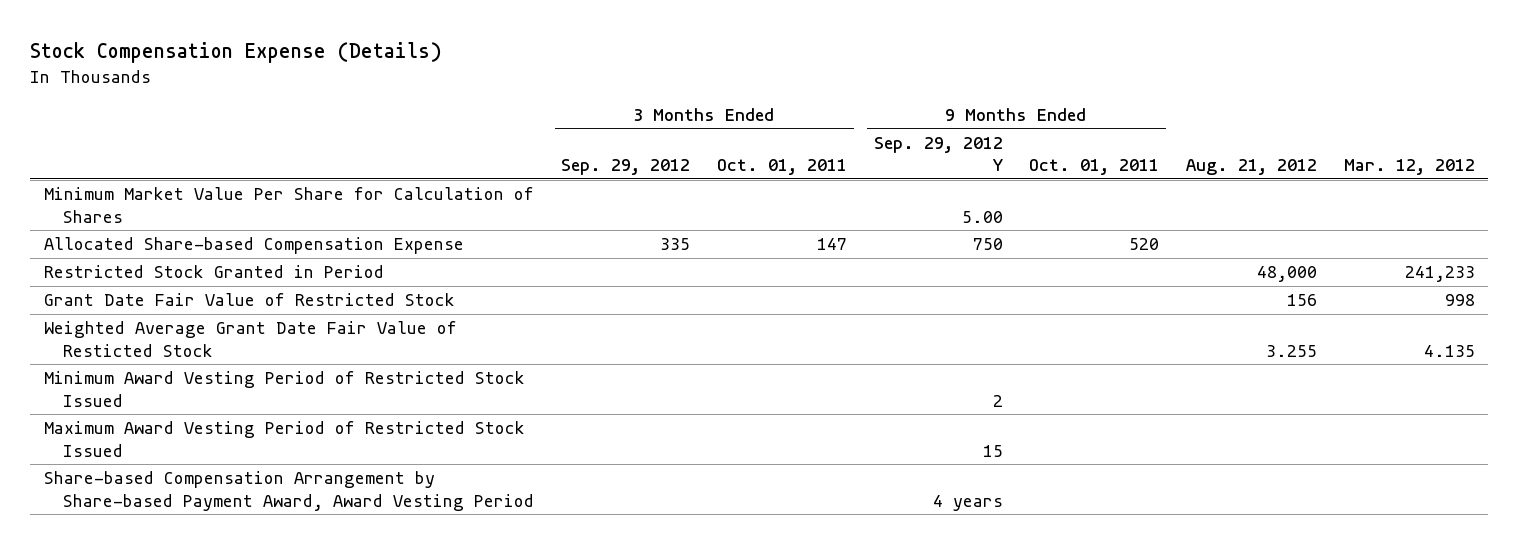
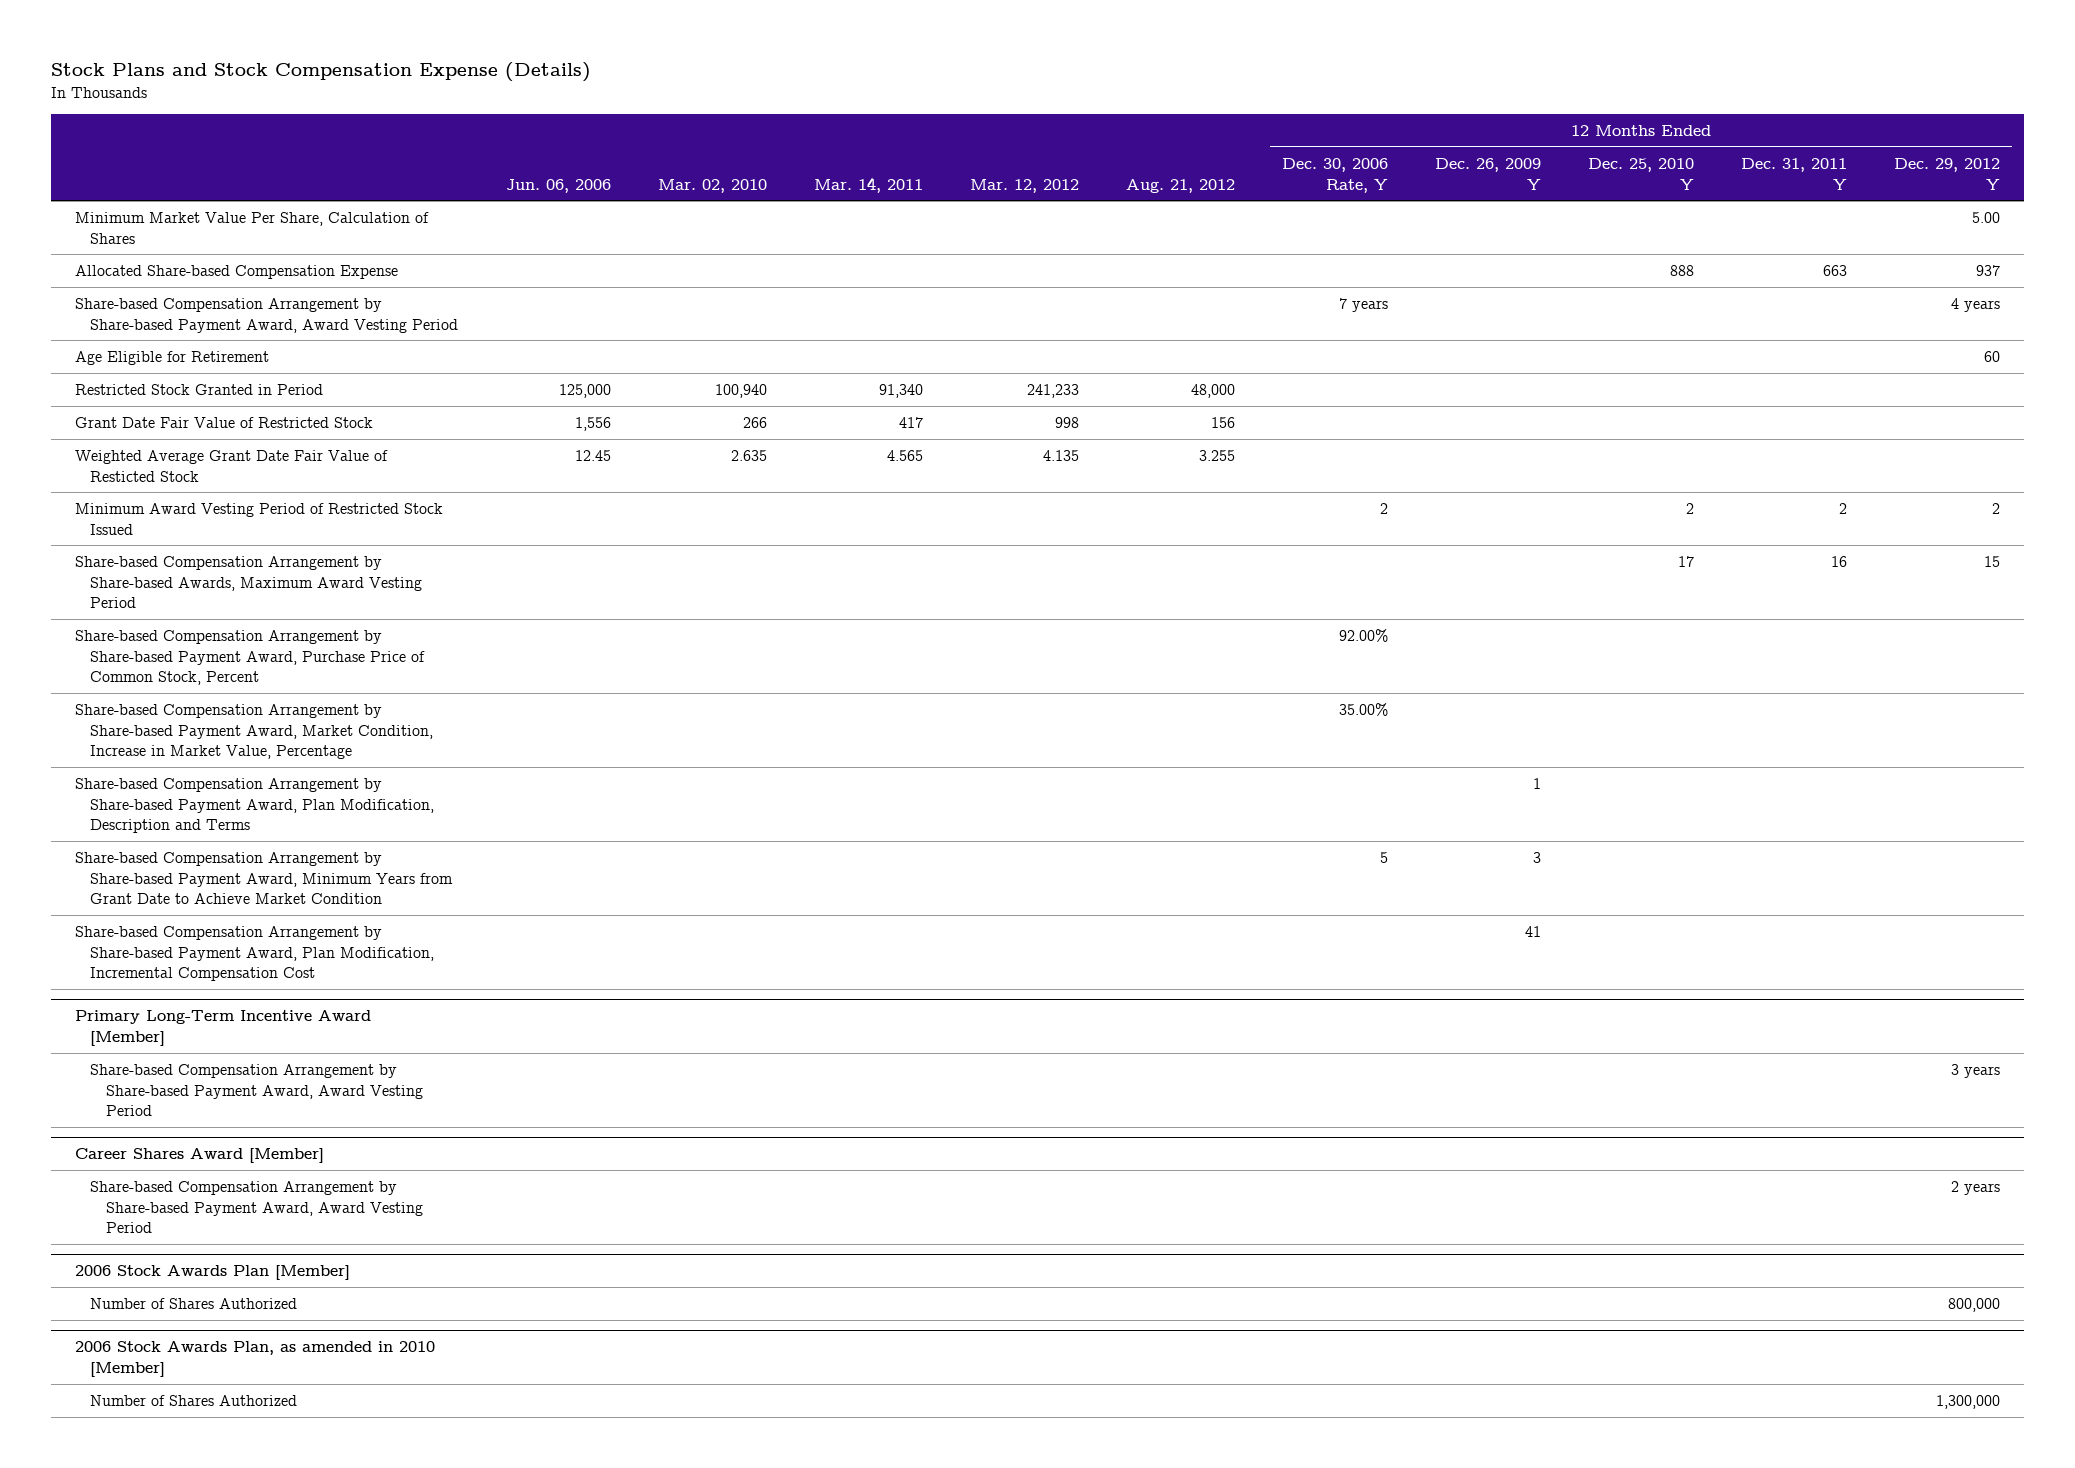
- Stock Compensation Expense (Details)
+ Stock Plans and Stock Compensation Expense (Details)
- | 3 Months Ended Sep. 29, 2012 | 3 Months Ended Oct. 01, 2011 | 9 Months Ended Sep. 29, 2012 Y | 9 Months Ended Oct. 01, 2011 | Aug. 21, 2012 | Mar. 12, 2012
+ | Jun. 06, 2006 | Mar. 02, 2010 | Mar. 14, 2011 | Mar. 12, 2012 | Aug. 21, 2012 | 12 Months Ended Dec. 30, 2006 Rate, Y | 12 Months Ended Dec. 26, 2009 Y | 12 Months Ended Dec. 25, 2010 Y | 12 Months Ended Dec. 31, 2011 Y | 12 Months Ended Dec. 29, 2012 Y
- Minimum Market Value Per Share for Calculation of Shares | | | 5.00 | | |
+ Minimum Market Value Per Share, Calculation of Shares | | | | | | | | | | 5.00
moved up: Share-based Compensation Arrangement by Share-based Payment Award, Award Vesting Period | | | | | | 7 years | | | | 4 years
+ Age Eligible for Retirement | | | | | | | | | | 60
- Maximum Award Vesting Period of Restricted Stock Issued | | | 15 | | |
+ Share-based Compensation Arrangement by Share-based Awards, Maximum Award Vesting Period | | | | | | | | 17 | 16 | 15
+ Share-based Compensation Arrangement by Share-based Payment Award, Purchase Price of Common Stock, Percent | | | | | | 92.00% | | | |
+ Share-based Compensation Arrangement by Share-based Payment Award, Market Condition, Increase in Market Value, Percentage | | | | | | 35.00% | | | |
+ Share-based Compensation Arrangement by Share-based Payment Award, Plan Modification, Description and Terms | | | | | | | 1 | | |
+ Share-based Compensation Arrangement by Share-based Payment Award, Minimum Years from Grant Date to Achieve Market Condition | | | | | | 5 | 3 | | |
+ Share-based Compensation Arrangement by Share-based Payment Award, Plan Modification, Incremental Compensation Cost | | | | | | | 41 | | |
+ Primary Long-Term Incentive Award [Member]
+ Share-based Compensation Arrangement by Share-based Payment Award, Award Vesting Period | | | | | | | | | | 3 years
+ Career Shares Award [Member]
+ Share-based Compensation Arrangement by Share-based Payment Award, Award Vesting Period | | | | | | | | | | 2 years
+ 2006 Stock Awards Plan [Member]
+ Number of Shares Authorized | | | | | | | | | | 800,000
+ 2006 Stock Awards Plan, as amended in 2010 [Member]
+ Number of Shares Authorized | | | | | | | | | | 1,300,000

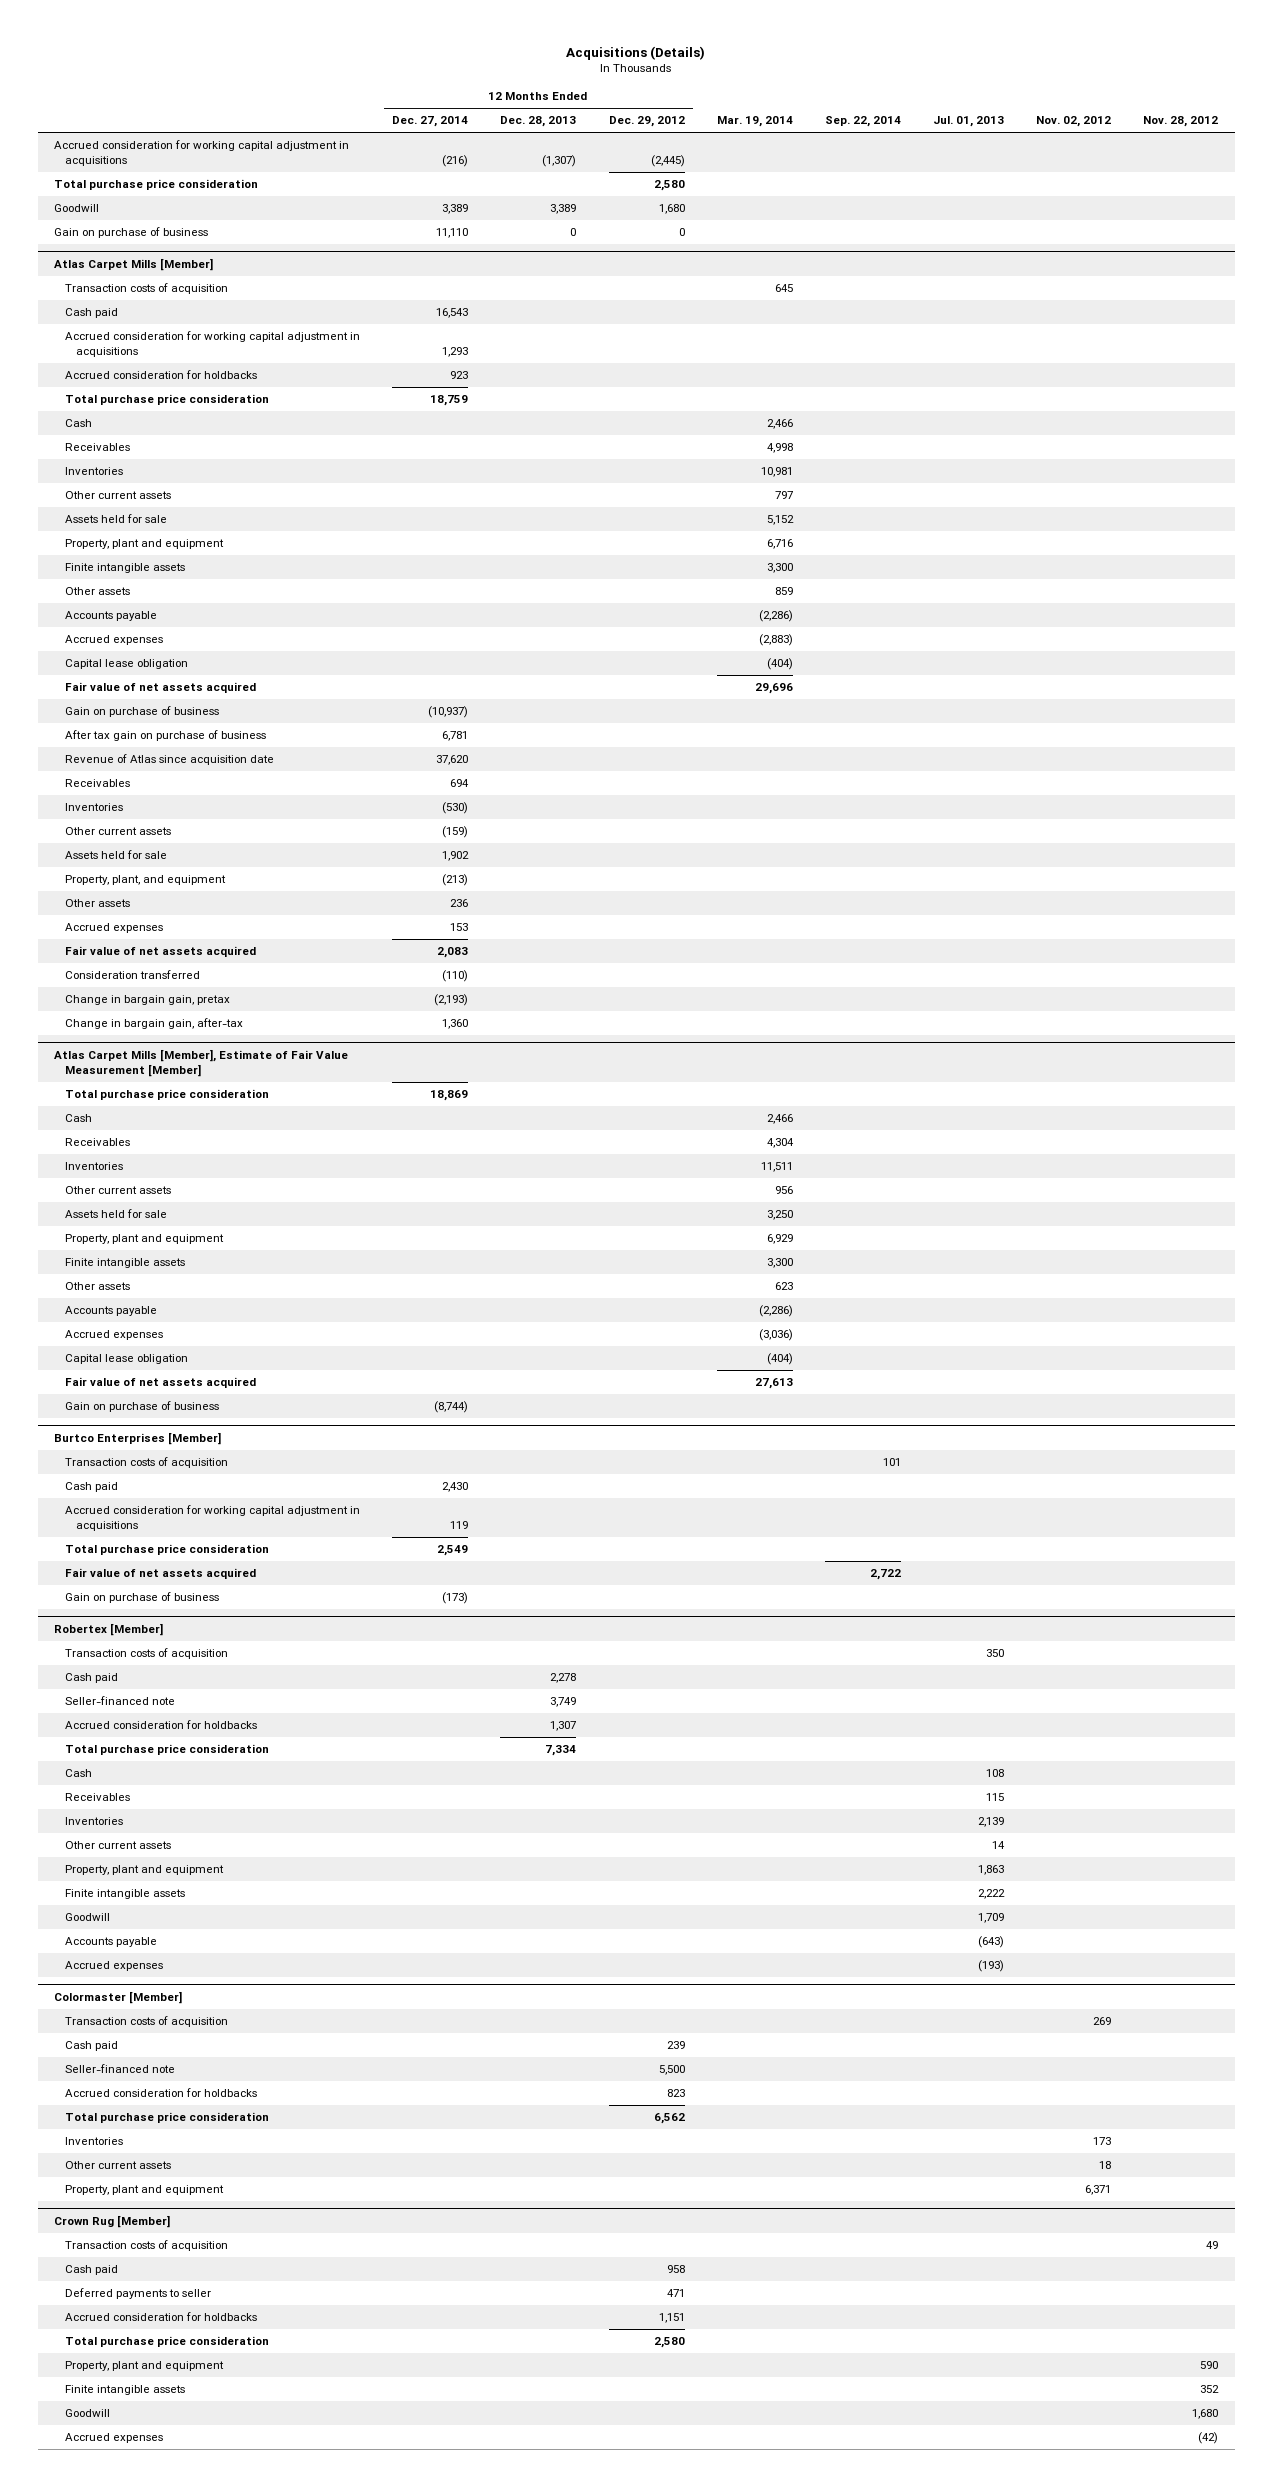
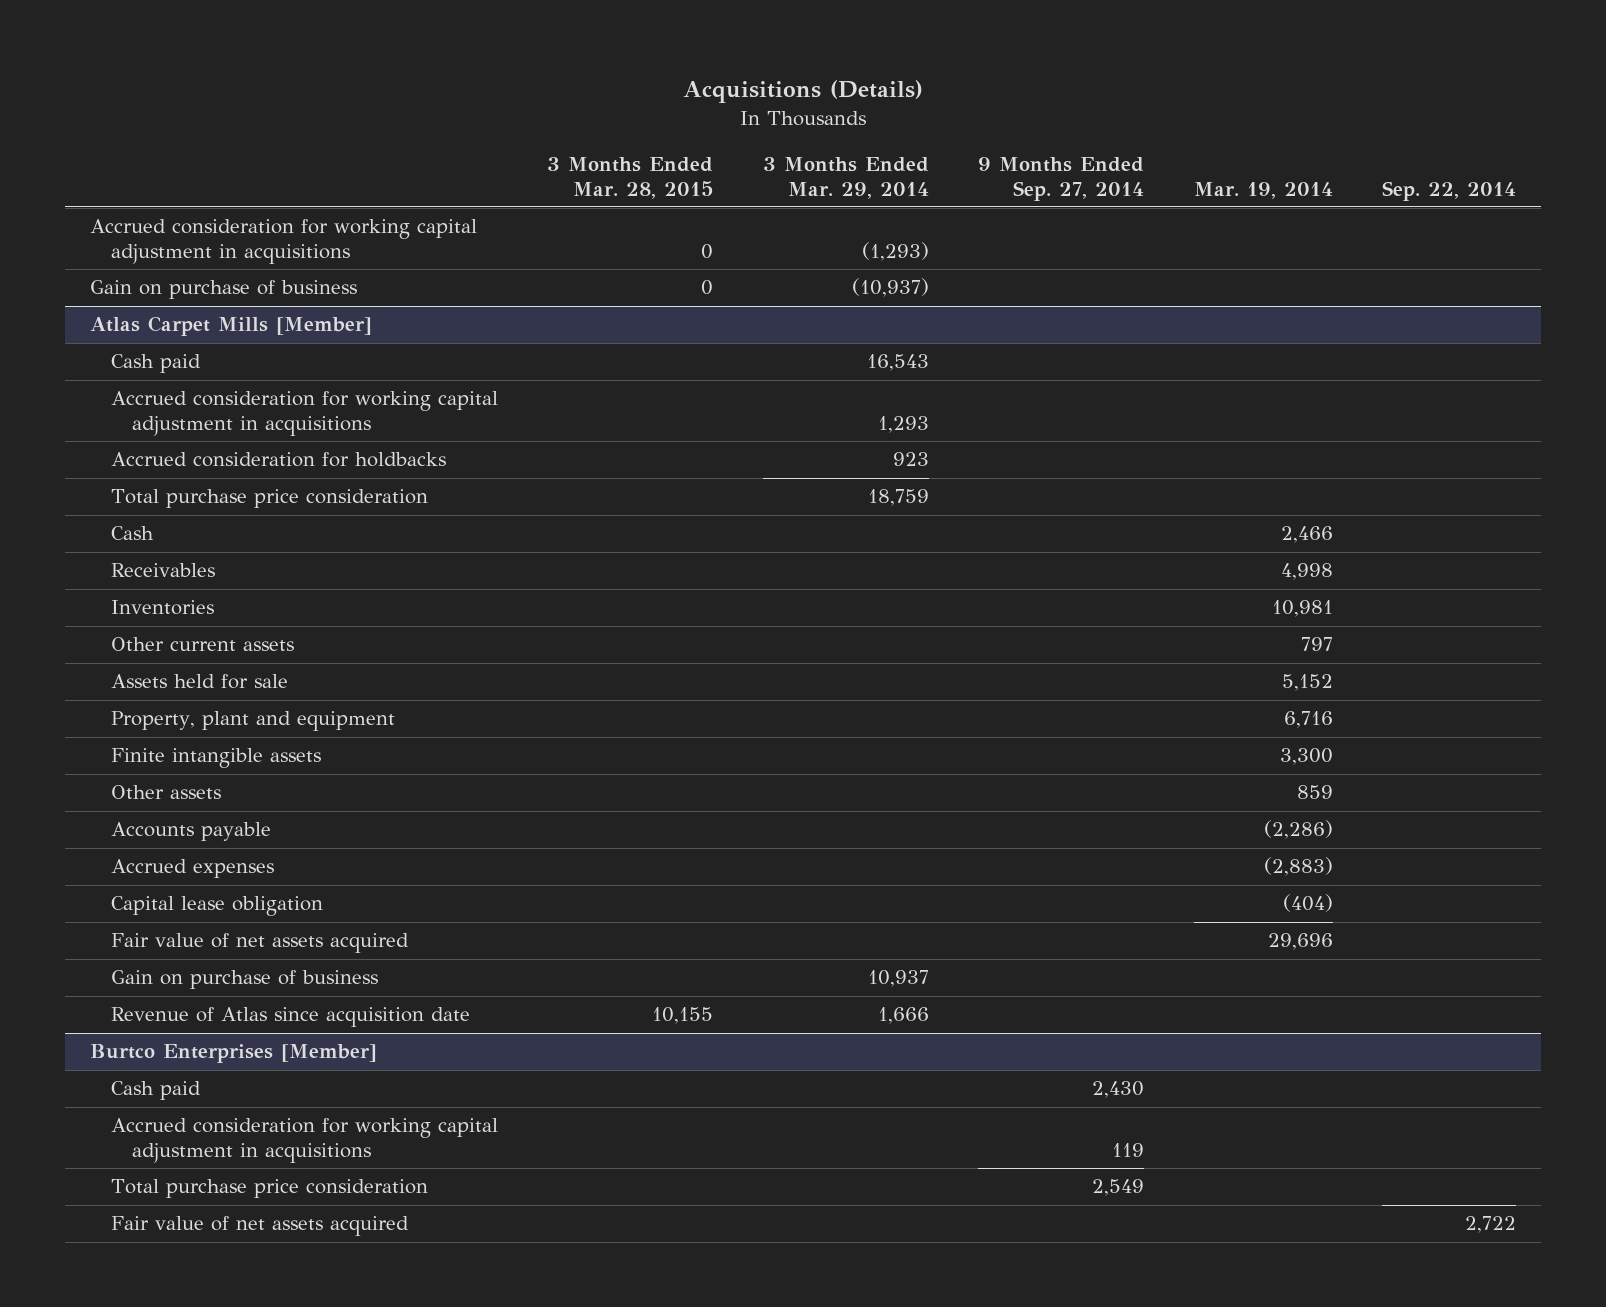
- | 12 Months Ended Dec. 27, 2014 | 12 Months Ended Dec. 28, 2013 | 12 Months Ended Dec. 29, 2012 | Mar. 19, 2014 | Sep. 22, 2014 | Jul. 01, 2013 | Nov. 02, 2012 | Nov. 28, 2012
+ | 3 Months Ended Mar. 28, 2015 | 3 Months Ended Mar. 29, 2014 | 9 Months Ended Sep. 27, 2014 | Mar. 19, 2014 | Sep. 22, 2014
- Total purchase price consideration | | | 2,580 | | | | |
- Goodwill | 3,389 | 3,389 | 1,680 | | | | |
@ Atlas Carpet Mills [Member]
- Transaction costs of acquisition | | | | 645 | | | |
- After tax gain on purchase of business | 6,781 | | | | | | |
- Receivables | 694 | | | | | | |
- Inventories | (530) | | | | | | |
- Other current assets | (159) | | | | | | |
- Assets held for sale | 1,902 | | | | | | |
- Property, plant, and equipment | (213) | | | | | | |
- Other assets | 236 | | | | | | |
- Accrued expenses | 153 | | | | | | |
- Fair value of net assets acquired | 2,083 | | | | | | |
- Consideration transferred | (110) | | | | | | |
- Change in bargain gain, pretax | (2,193) | | | | | | |
- Change in bargain gain, after-tax | 1,360 | | | | | | |
- Atlas Carpet Mills [Member], Estimate of Fair Value Measurement [Member]
- Total purchase price consideration | 18,869 | | | | | | |
- Cash | | | | 2,466 | | | |
- Receivables | | | | 4,304 | | | |
- Inventories | | | | 11,511 | | | |
- Other current assets | | | | 956 | | | |
- Assets held for sale | | | | 3,250 | | | |
- Property, plant and equipment | | | | 6,929 | | | |
- Finite intangible assets | | | | 3,300 | | | |
- Other assets | | | | 623 | | | |
- Accounts payable | | | | (2,286) | | | |
- Accrued expenses | | | | (3,036) | | | |
- Capital lease obligation | | | | (404) | | | |
- Fair value of net assets acquired | | | | 27,613 | | | |
- Gain on purchase of business | (8,744) | | | | | | |
@ Burtco Enterprises [Member]
- Transaction costs of acquisition | | | | | 101 | | |
- Gain on purchase of business | (173) | | | | | | |
- Robertex [Member]
- Transaction costs of acquisition | | | | | | 350 | |
- Cash paid | | 2,278 | | | | | |
- Seller-financed note | | 3,749 | | | | | |
- Accrued consideration for holdbacks | | 1,307 | | | | | |
- Total purchase price consideration | | 7,334 | | | | | |
- Cash | | | | | | 108 | |
- Receivables | | | | | | 115 | |
- Inventories | | | | | | 2,139 | |
- Other current assets | | | | | | 14 | |
- Property, plant and equipment | | | | | | 1,863 | |
- Finite intangible assets | | | | | | 2,222 | |
- Goodwill | | | | | | 1,709 | |
- Accounts payable | | | | | | (643) | |
- Accrued expenses | | | | | | (193) | |
- Colormaster [Member]
- Transaction costs of acquisition | | | | | | | 269 |
- Cash paid | | | 239 | | | | |
- Seller-financed note | | | 5,500 | | | | |
- Accrued consideration for holdbacks | | | 823 | | | | |
- Total purchase price consideration | | | 6,562 | | | | |
- Inventories | | | | | | | 173 |
- Other current assets | | | | | | | 18 |
- Property, plant and equipment | | | | | | | 6,371 |
- Crown Rug [Member]
- Transaction costs of acquisition | | | | | | | | 49
- Cash paid | | | 958 | | | | |
- Deferred payments to seller | | | 471 | | | | |
- Accrued consideration for holdbacks | | | 1,151 | | | | |
- Total purchase price consideration | | | 2,580 | | | | |
- Property, plant and equipment | | | | | | | | 590
- Finite intangible assets | | | | | | | | 352
- Goodwill | | | | | | | | 1,680
- Accrued expenses | | | | | | | | (42)

